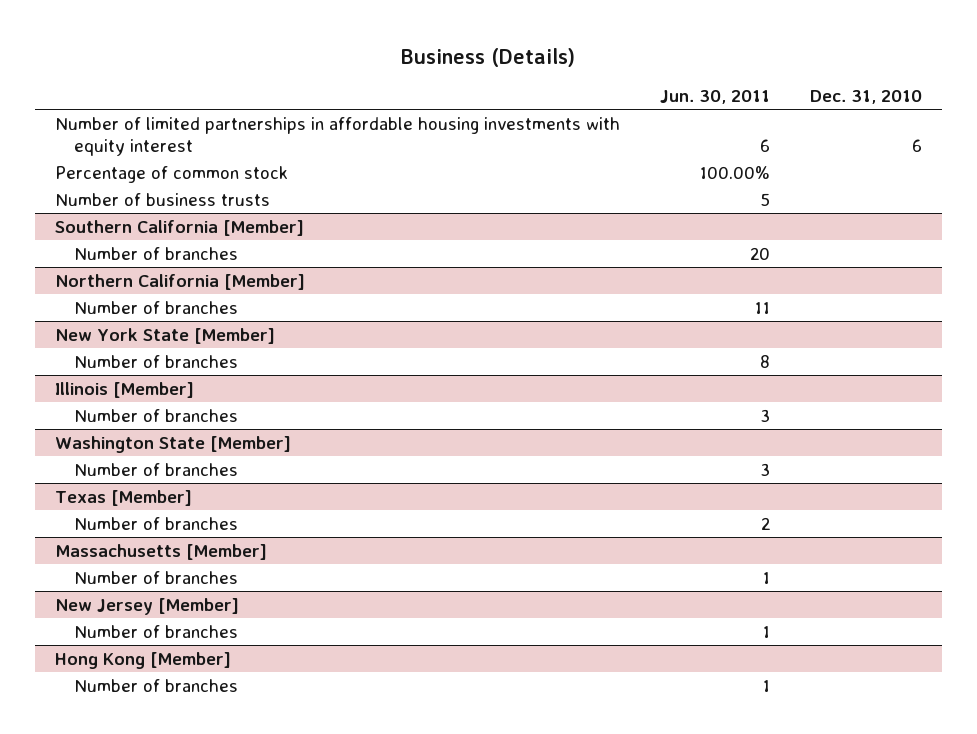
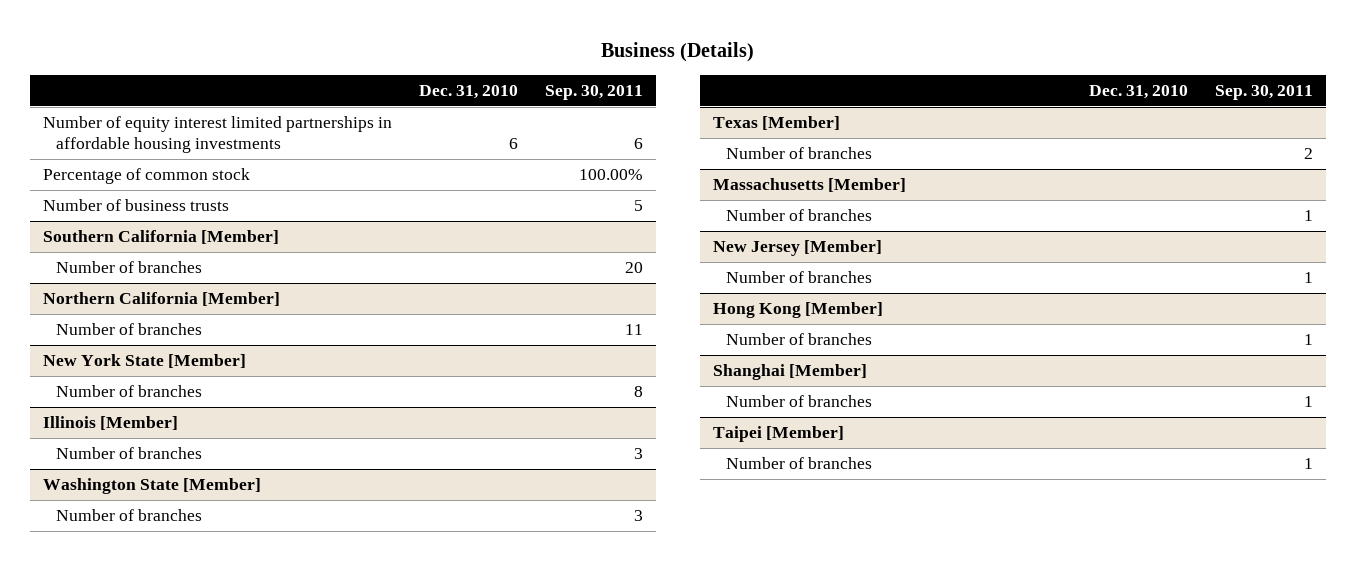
- | Jun. 30, 2011 | Dec. 31, 2010
+ | Dec. 31, 2010 | Sep. 30, 2011
- Number of limited partnerships in affordable housing investments with equity interest | 6 | 6
+ Number of equity interest limited partnerships in affordable housing investments | 6 | 6
+ Shanghai [Member]
+ Number of branches | | 1
+ Taipei [Member]
+ Number of branches | | 1

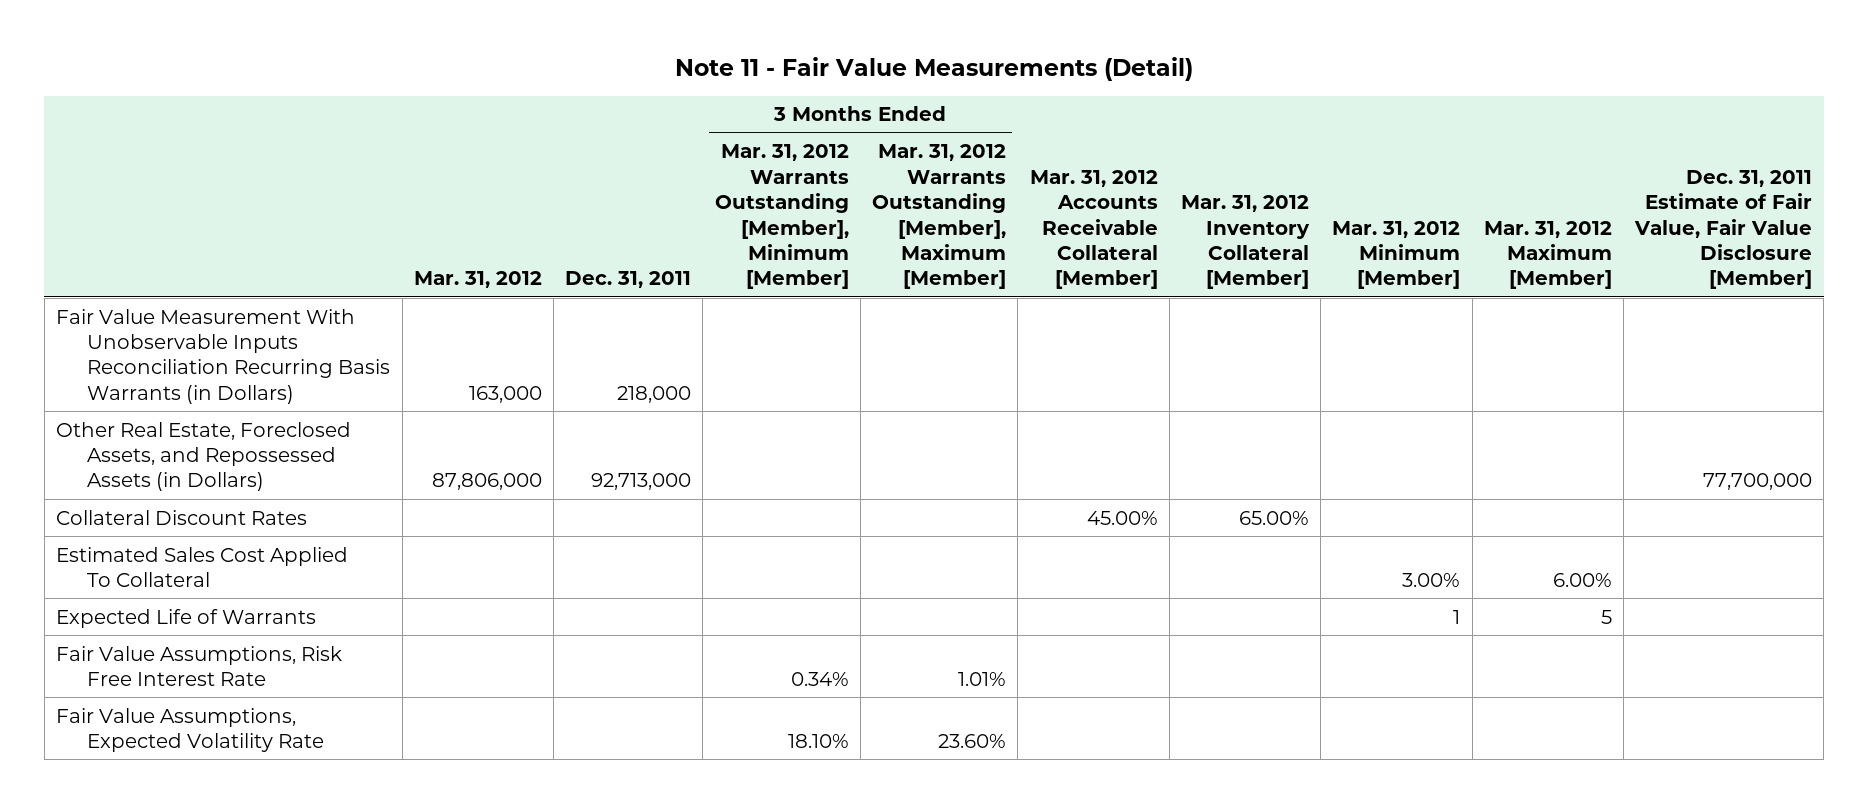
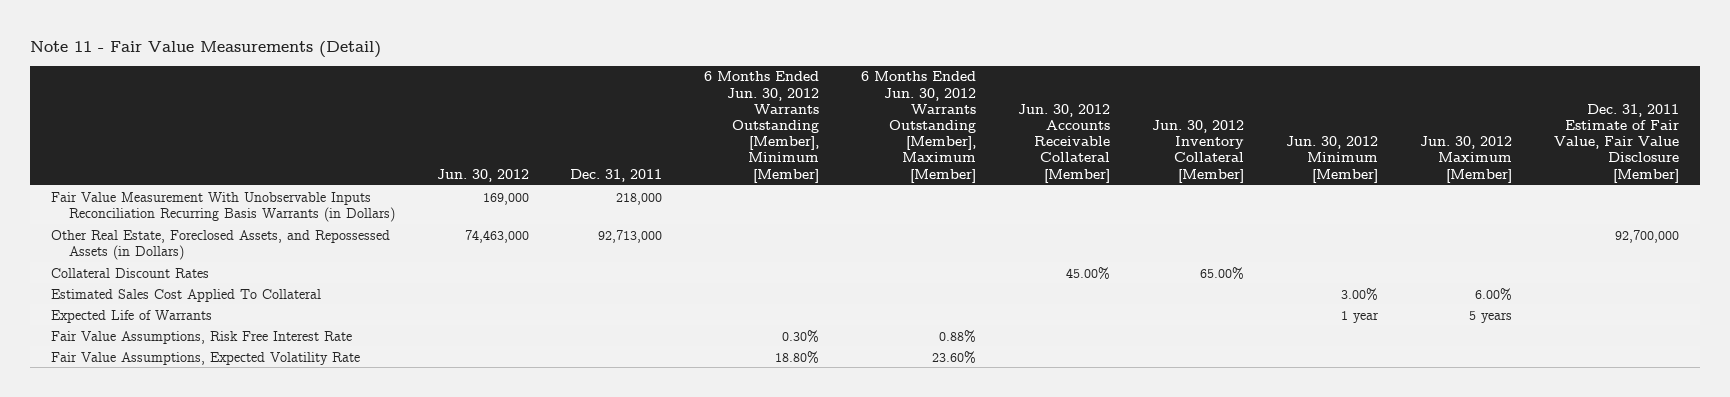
- | Mar. 31, 2012 | Dec. 31, 2011 | 3 Months Ended Mar. 31, 2012 Warrants Outstanding [Member], Minimum [Member] | 3 Months Ended Mar. 31, 2012 Warrants Outstanding [Member], Maximum [Member] | Mar. 31, 2012 Accounts Receivable Collateral [Member] | Mar. 31, 2012 Inventory Collateral [Member] | Mar. 31, 2012 Minimum [Member] | Mar. 31, 2012 Maximum [Member] | Dec. 31, 2011 Estimate of Fair Value, Fair Value Disclosure [Member]
+ | Jun. 30, 2012 | Dec. 31, 2011 | 6 Months Ended Jun. 30, 2012 Warrants Outstanding [Member], Minimum [Member] | 6 Months Ended Jun. 30, 2012 Warrants Outstanding [Member], Maximum [Member] | Jun. 30, 2012 Accounts Receivable Collateral [Member] | Jun. 30, 2012 Inventory Collateral [Member] | Jun. 30, 2012 Minimum [Member] | Jun. 30, 2012 Maximum [Member] | Dec. 31, 2011 Estimate of Fair Value, Fair Value Disclosure [Member]
- Other Real Estate, Foreclosed Assets, and Repossessed Assets (in Dollars) | 87,806,000 | 92,713,000 | | | | | | | 77,700,000
+ Other Real Estate, Foreclosed Assets, and Repossessed Assets (in Dollars) | 74,463,000 | 92,713,000 | | | | | | | 92,700,000

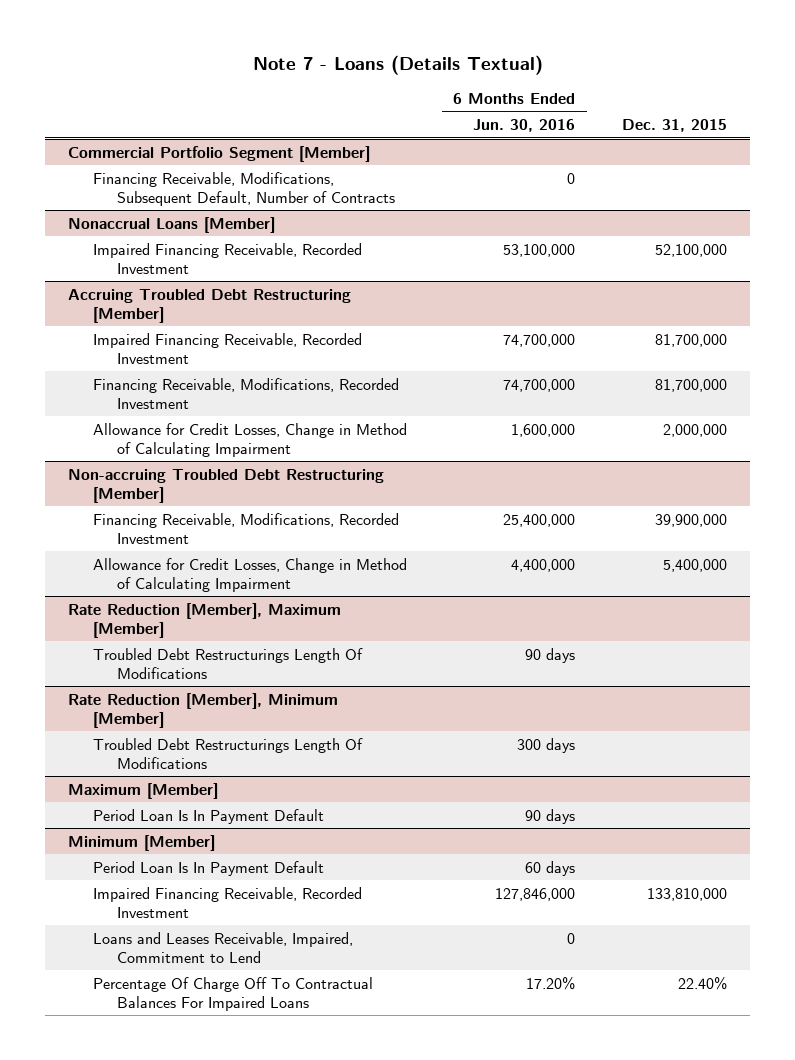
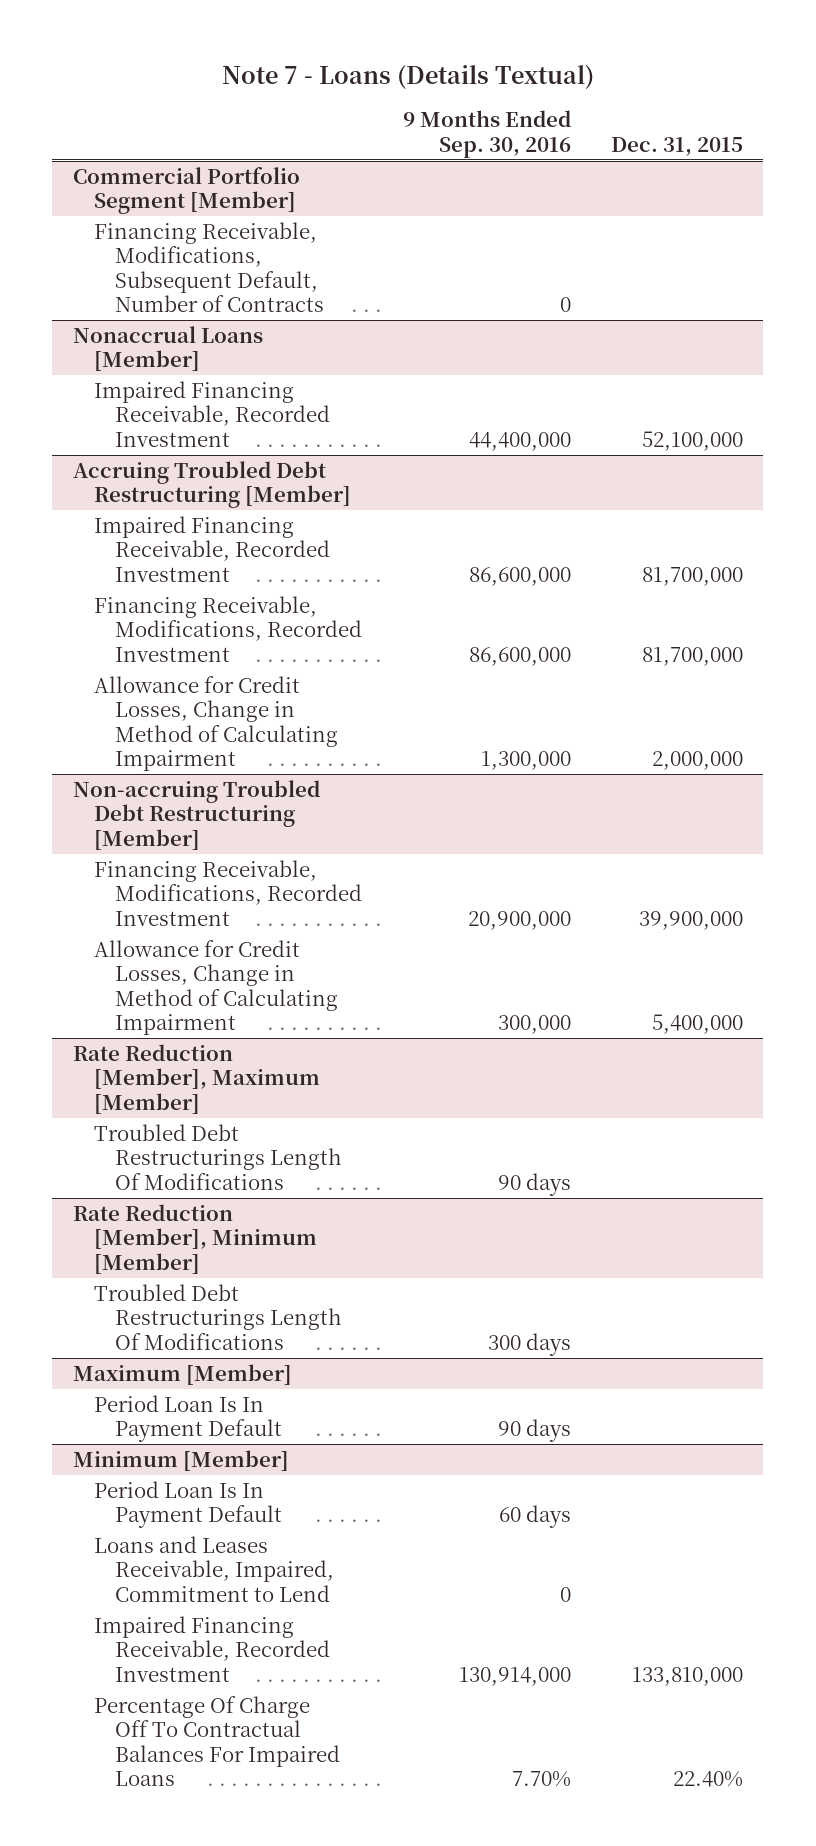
- | 6 Months Ended Jun. 30, 2016 | Dec. 31, 2015
+ | 9 Months Ended Sep. 30, 2016 | Dec. 31, 2015
@ Minimum [Member]
moved down: Impaired Financing Receivable, Recorded Investment | 130,914,000 | 133,810,000

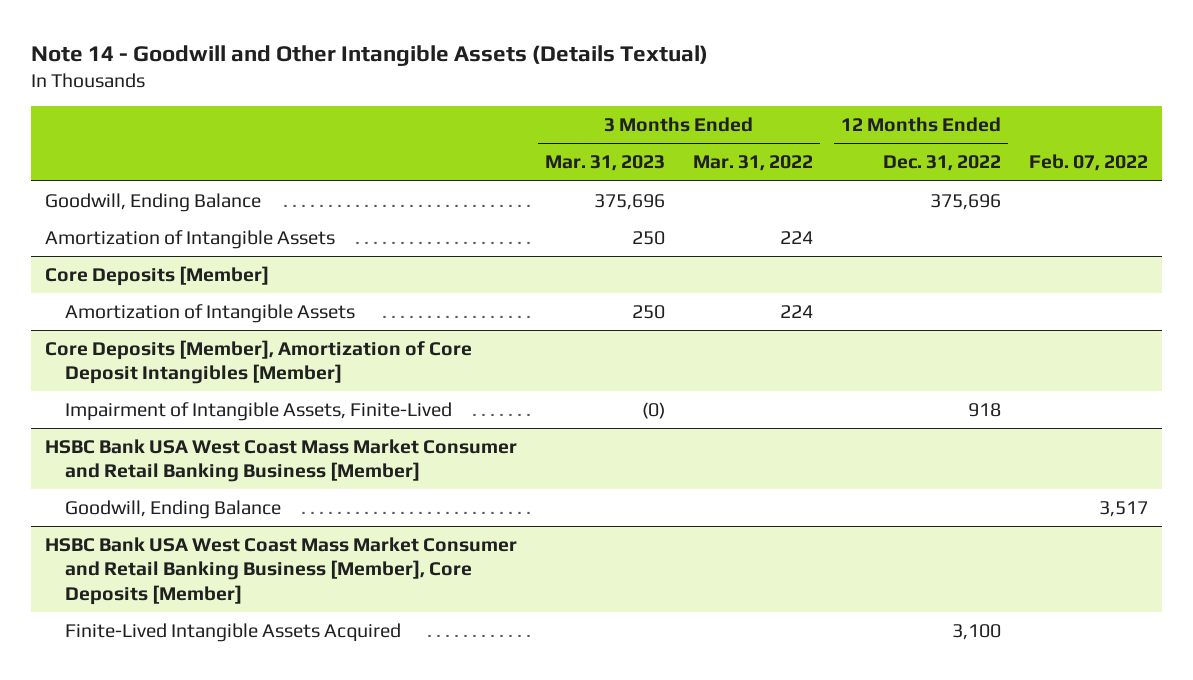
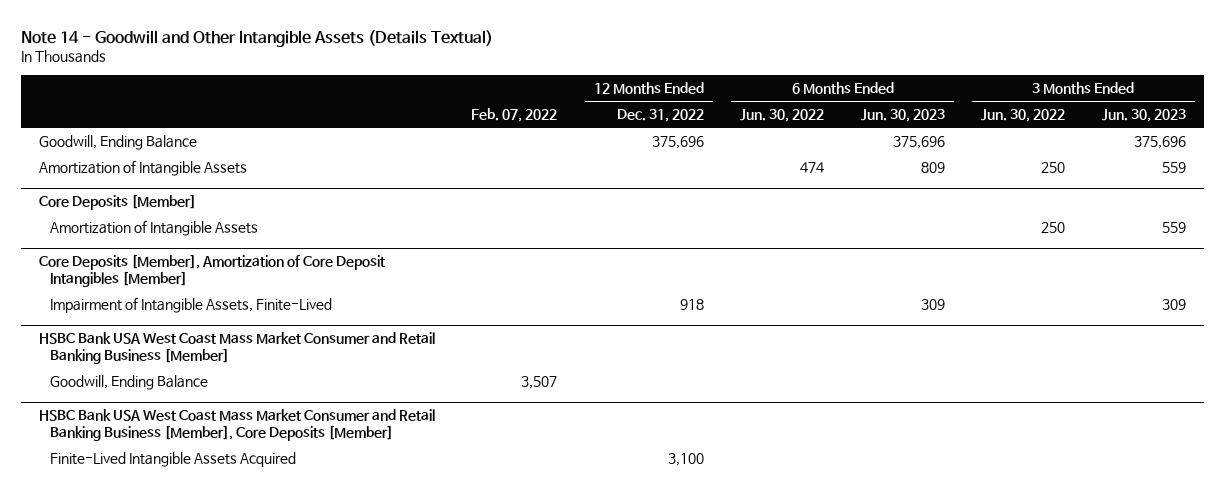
- | 3 Months Ended Mar. 31, 2023 | 3 Months Ended Mar. 31, 2022 | 12 Months Ended Dec. 31, 2022 | Feb. 07, 2022
+ | Feb. 07, 2022 | 12 Months Ended Dec. 31, 2022 | 6 Months Ended Jun. 30, 2022 | 6 Months Ended Jun. 30, 2023 | 3 Months Ended Jun. 30, 2022 | 3 Months Ended Jun. 30, 2023
@ HSBC Bank USA West Coast Mass Market Consumer and Retail Banking Business [Member]
- Goodwill, Ending Balance | | | | 3,517
+ Goodwill, Ending Balance | 3,507 | | | | |

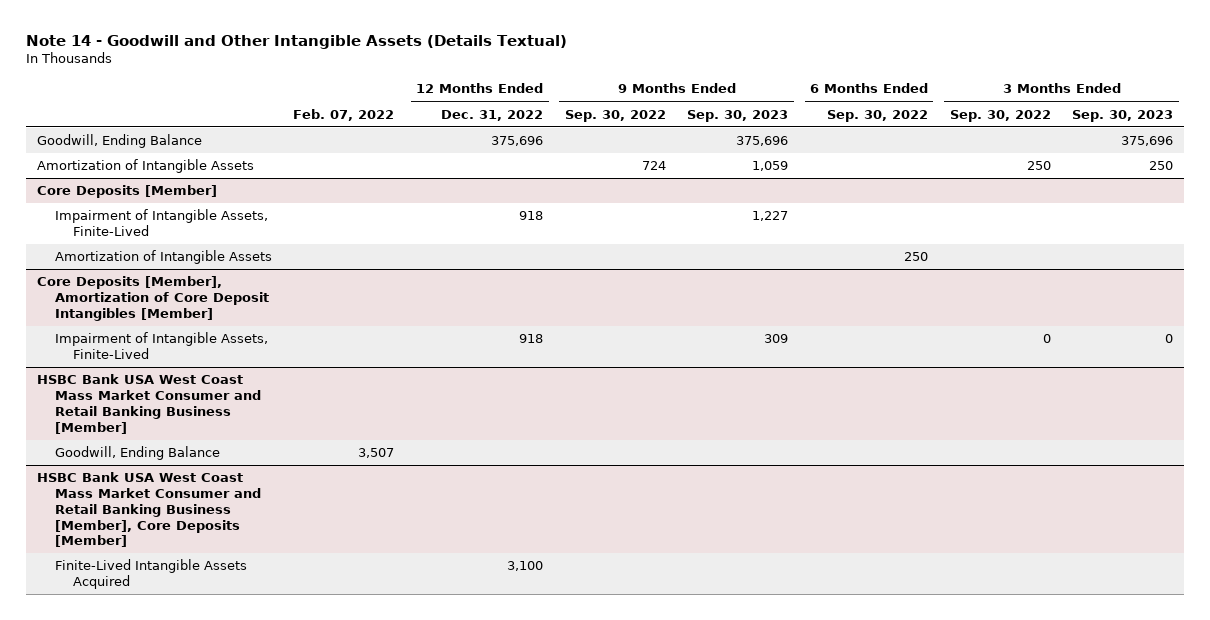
- | Feb. 07, 2022 | 12 Months Ended Dec. 31, 2022 | 6 Months Ended Jun. 30, 2022 | 6 Months Ended Jun. 30, 2023 | 3 Months Ended Jun. 30, 2022 | 3 Months Ended Jun. 30, 2023
+ | Feb. 07, 2022 | 12 Months Ended Dec. 31, 2022 | 9 Months Ended Sep. 30, 2022 | 9 Months Ended Sep. 30, 2023 | 6 Months Ended Sep. 30, 2022 | 3 Months Ended Sep. 30, 2022 | 3 Months Ended Sep. 30, 2023
@ Core Deposits [Member]
+ Impairment of Intangible Assets, Finite-Lived | | 918 | | 1,227 | | |

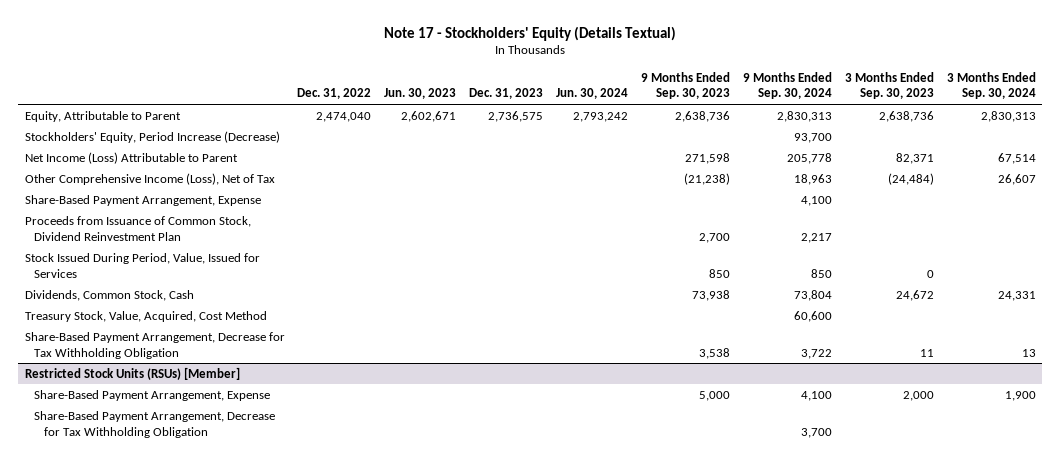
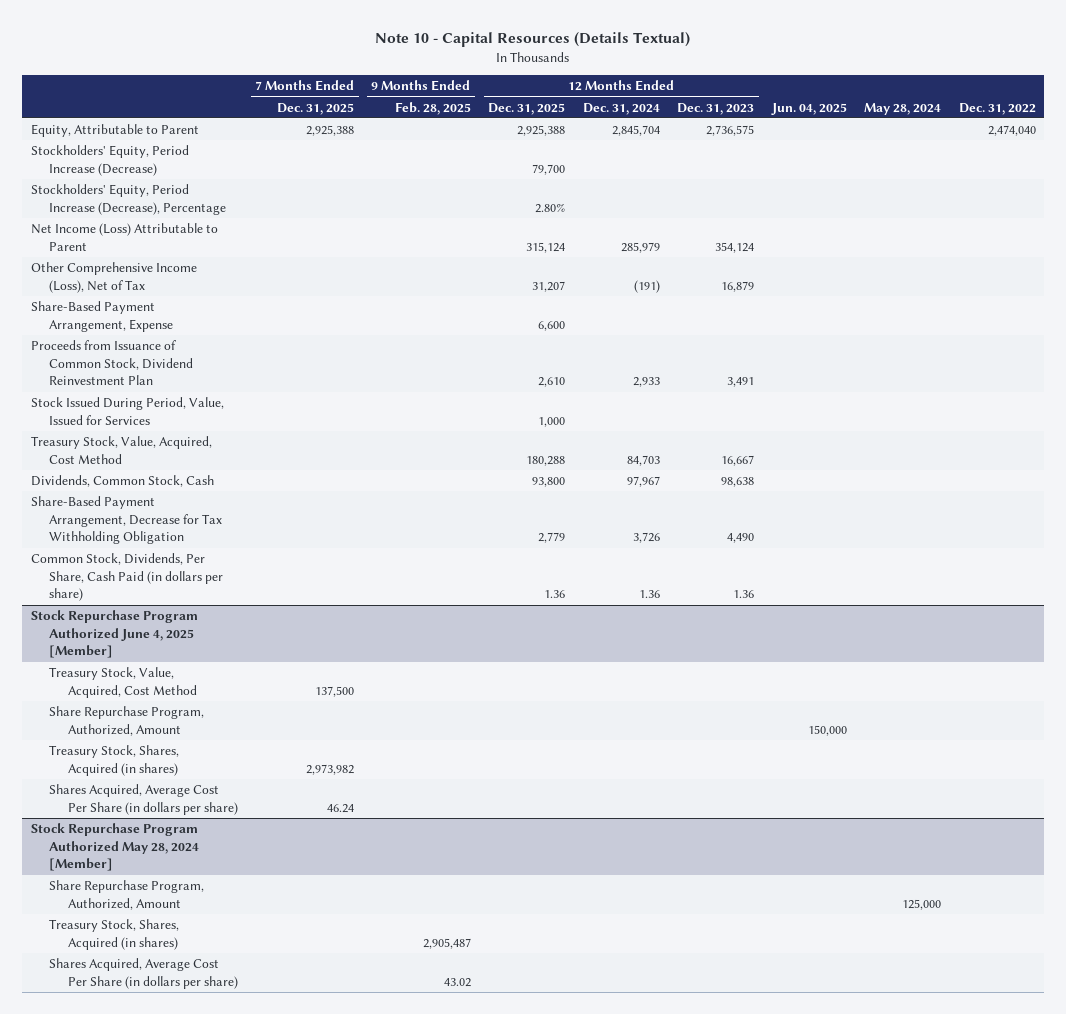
- Note 17 - Stockholders' Equity (Details Textual)
+ Note 10 - Capital Resources (Details Textual)
- | Dec. 31, 2022 | Jun. 30, 2023 | Dec. 31, 2023 | Jun. 30, 2024 | 9 Months Ended Sep. 30, 2023 | 9 Months Ended Sep. 30, 2024 | 3 Months Ended Sep. 30, 2023 | 3 Months Ended Sep. 30, 2024
+ | 7 Months Ended Dec. 31, 2025 | 9 Months Ended Feb. 28, 2025 | 12 Months Ended Dec. 31, 2025 | 12 Months Ended Dec. 31, 2024 | 12 Months Ended Dec. 31, 2023 | Jun. 04, 2025 | May 28, 2024 | Dec. 31, 2022
+ Stockholders' Equity, Period Increase (Decrease), Percentage | | | 2.80% | | | | |
moved down: Dividends, Common Stock, Cash | | | 93,800 | 97,967 | 98,638 | | |
- Restricted Stock Units (RSUs) [Member]
- Share-Based Payment Arrangement, Expense | | | | | 5,000 | 4,100 | 2,000 | 1,900
- Share-Based Payment Arrangement, Decrease for Tax Withholding Obligation | | | | | | 3,700 | |
+ Common Stock, Dividends, Per Share, Cash Paid (in dollars per share) | | | 1.36 | 1.36 | 1.36 | | |
+ Stock Repurchase Program Authorized June 4, 2025 [Member]
+ Treasury Stock, Value, Acquired, Cost Method | 137,500 | | | | | | |
+ Share Repurchase Program, Authorized, Amount | | | | | | 150,000 | |
+ Treasury Stock, Shares, Acquired (in shares) | 2,973,982 | | | | | | |
+ Shares Acquired, Average Cost Per Share (in dollars per share) | 46.24 | | | | | | |
+ Stock Repurchase Program Authorized May 28, 2024 [Member]
+ Share Repurchase Program, Authorized, Amount | | | | | | | 125,000 |
+ Treasury Stock, Shares, Acquired (in shares) | | 2,905,487 | | | | | |
+ Shares Acquired, Average Cost Per Share (in dollars per share) | | 43.02 | | | | | |

